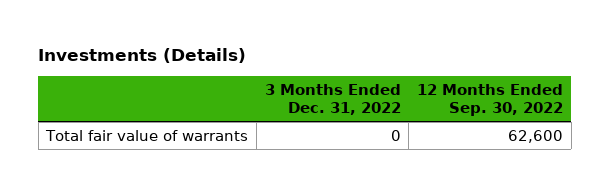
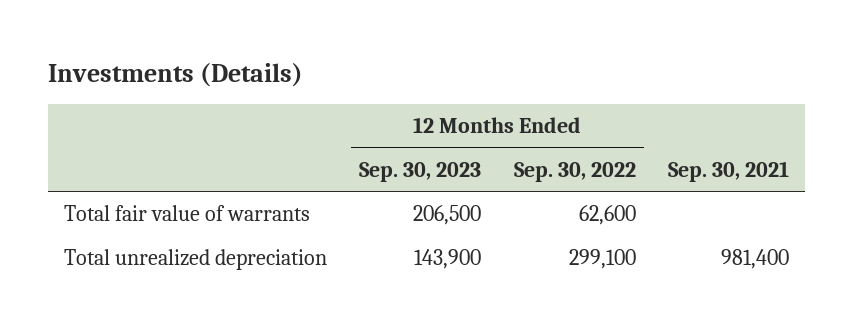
- | 3 Months Ended Dec. 31, 2022 | 12 Months Ended Sep. 30, 2022
+ | 12 Months Ended Sep. 30, 2023 | 12 Months Ended Sep. 30, 2022 | Sep. 30, 2021
+ Total unrealized depreciation | 143,900 | 299,100 | 981,400

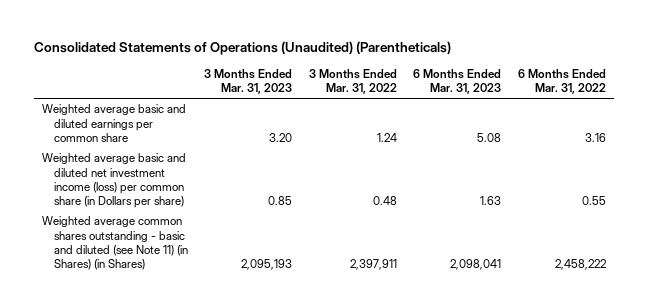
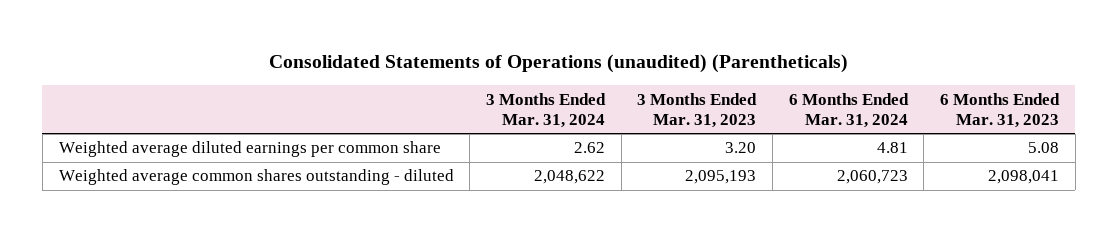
- Consolidated Statements of Operations (Unaudited) (Parentheticals)
+ Consolidated Statements of Operations (unaudited) (Parentheticals)
- | 3 Months Ended Mar. 31, 2023 | 3 Months Ended Mar. 31, 2022 | 6 Months Ended Mar. 31, 2023 | 6 Months Ended Mar. 31, 2022
+ | 3 Months Ended Mar. 31, 2024 | 3 Months Ended Mar. 31, 2023 | 6 Months Ended Mar. 31, 2024 | 6 Months Ended Mar. 31, 2023
- Weighted average basic and diluted earnings per common share | 3.20 | 1.24 | 5.08 | 3.16
- Weighted average basic and diluted net investment income (loss) per common share (in Dollars per share) | 0.85 | 0.48 | 1.63 | 0.55
- Weighted average common shares outstanding - basic and diluted (see Note 11) (in Shares) (in Shares) | 2,095,193 | 2,397,911 | 2,098,041 | 2,458,222
+ Weighted average diluted earnings per common share | 2.62 | 3.20 | 4.81 | 5.08
+ Weighted average common shares outstanding - diluted | 2,048,622 | 2,095,193 | 2,060,723 | 2,098,041

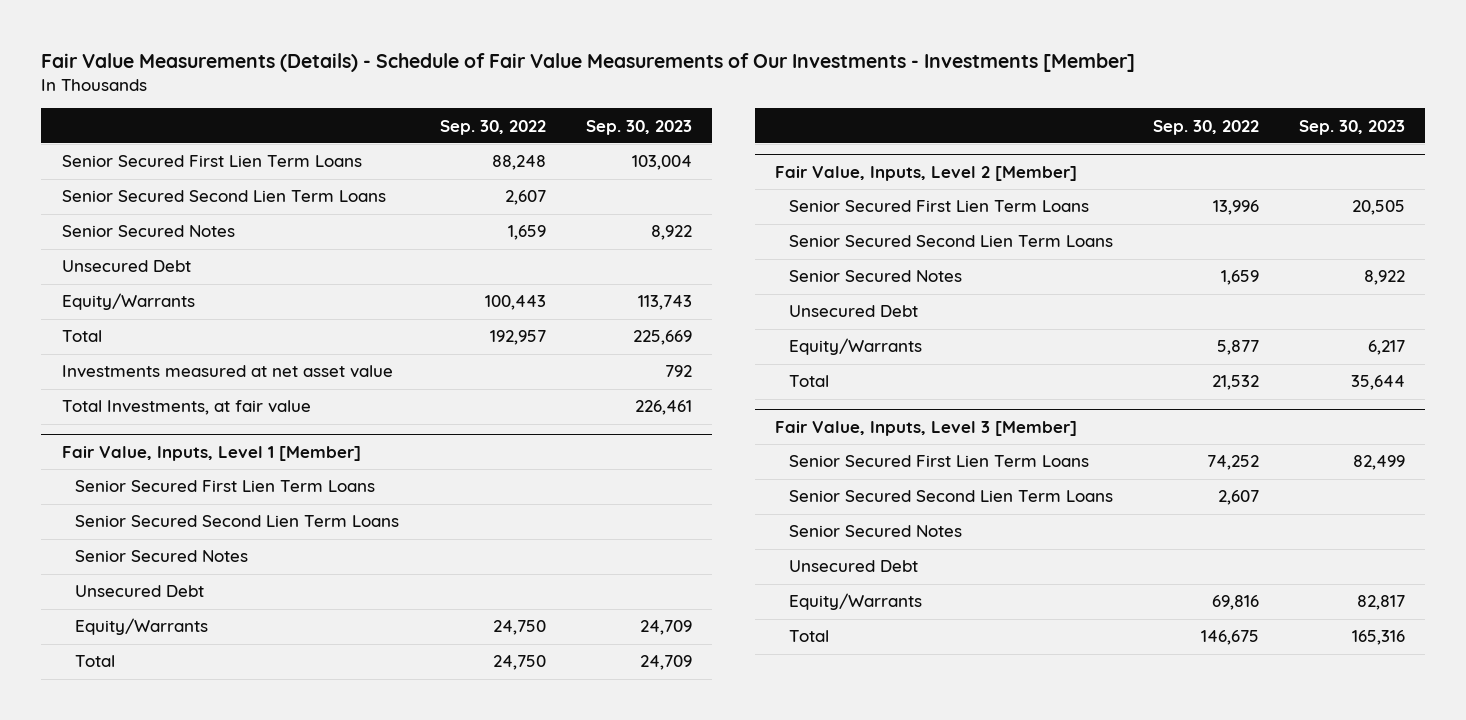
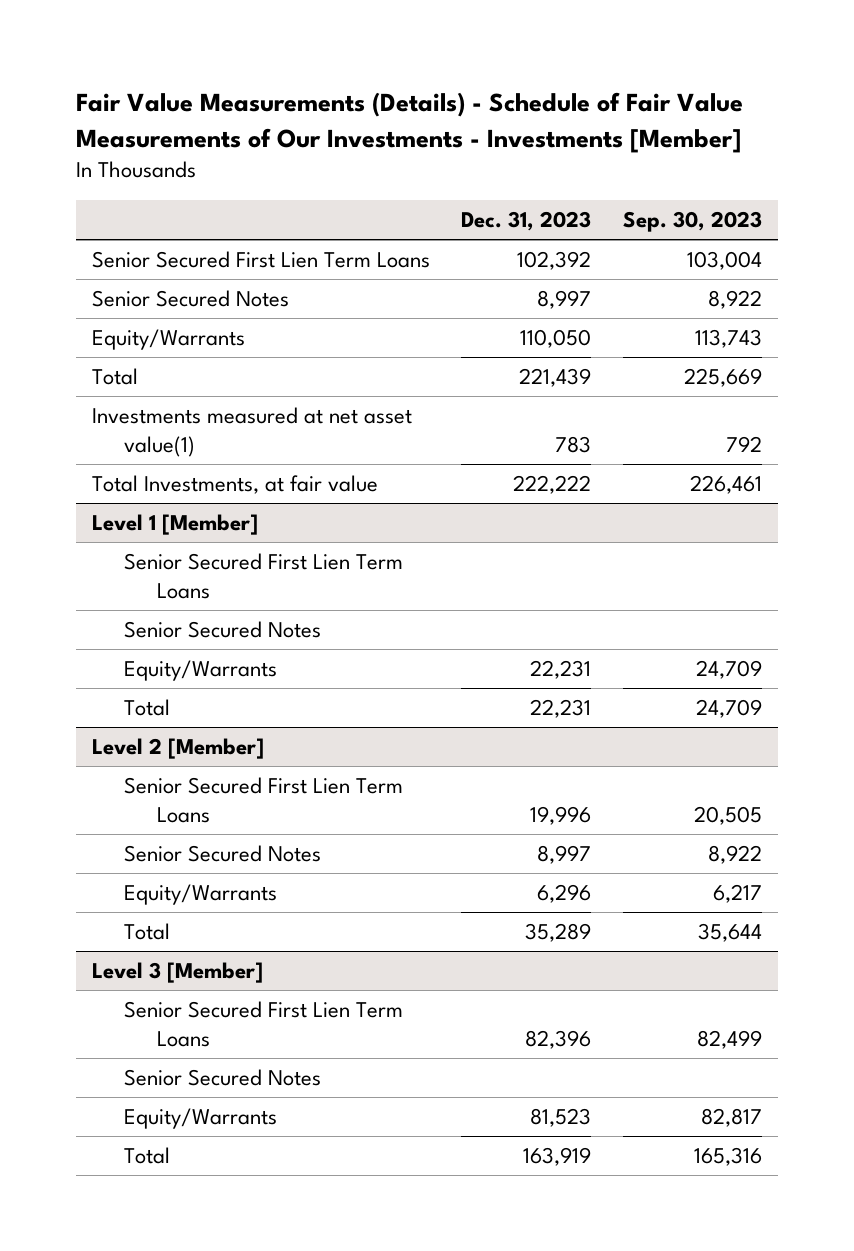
- | Sep. 30, 2022 | Sep. 30, 2023
+ | Dec. 31, 2023 | Sep. 30, 2023
- Senior Secured Second Lien Term Loans | 2,607 |
- Unsecured Debt
- Investments measured at net asset value | | 792
+ Investments measured at net asset value(1) | 783 | 792
- Fair Value, Inputs, Level 1 [Member]
+ Level 1 [Member]
- Senior Secured Second Lien Term Loans
- Unsecured Debt
- Fair Value, Inputs, Level 2 [Member]
+ Level 2 [Member]
- Senior Secured Second Lien Term Loans
- Unsecured Debt
- Fair Value, Inputs, Level 3 [Member]
+ Level 3 [Member]
- Senior Secured Second Lien Term Loans | 2,607 |
- Unsecured Debt

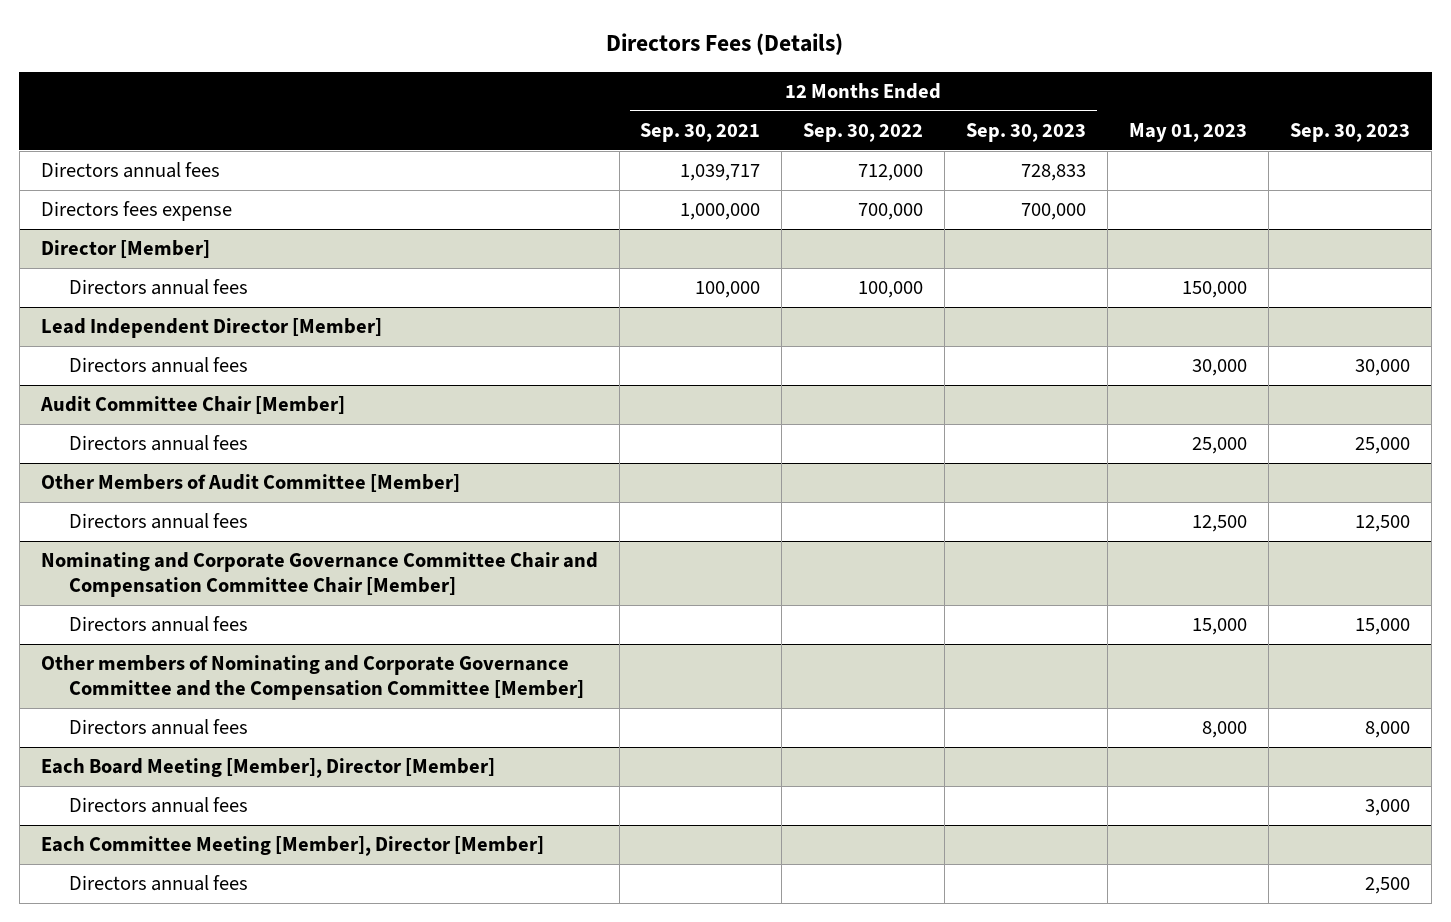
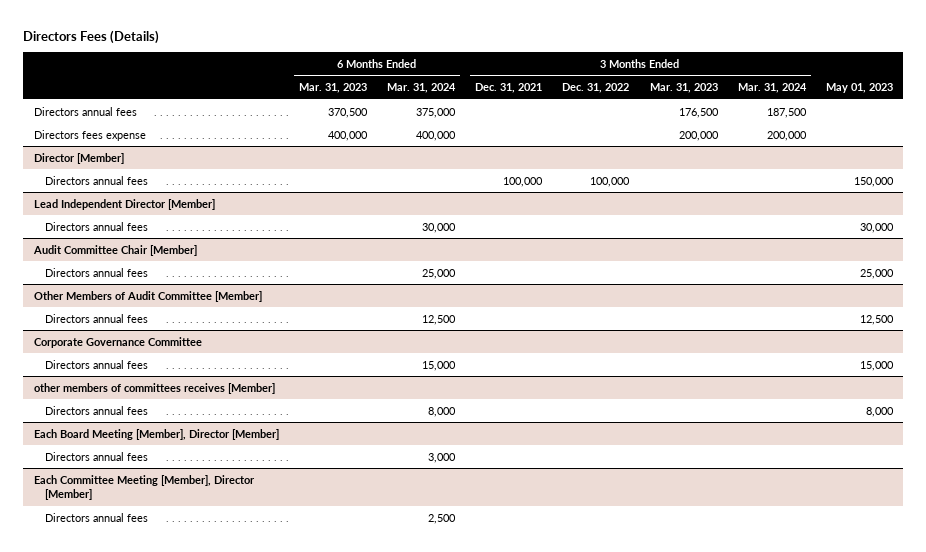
- | 12 Months Ended Sep. 30, 2021 | 12 Months Ended Sep. 30, 2022 | 12 Months Ended Sep. 30, 2023 | May 01, 2023 | Sep. 30, 2023
+ | 6 Months Ended Mar. 31, 2023 | 6 Months Ended Mar. 31, 2024 | 3 Months Ended Dec. 31, 2021 | 3 Months Ended Dec. 31, 2022 | 3 Months Ended Mar. 31, 2023 | 3 Months Ended Mar. 31, 2024 | May 01, 2023
- Nominating and Corporate Governance Committee Chair and Compensation Committee Chair [Member]
+ Corporate Governance Committee
- Other members of Nominating and Corporate Governance Committee and the Compensation Committee [Member]
+ other members of committees receives [Member]

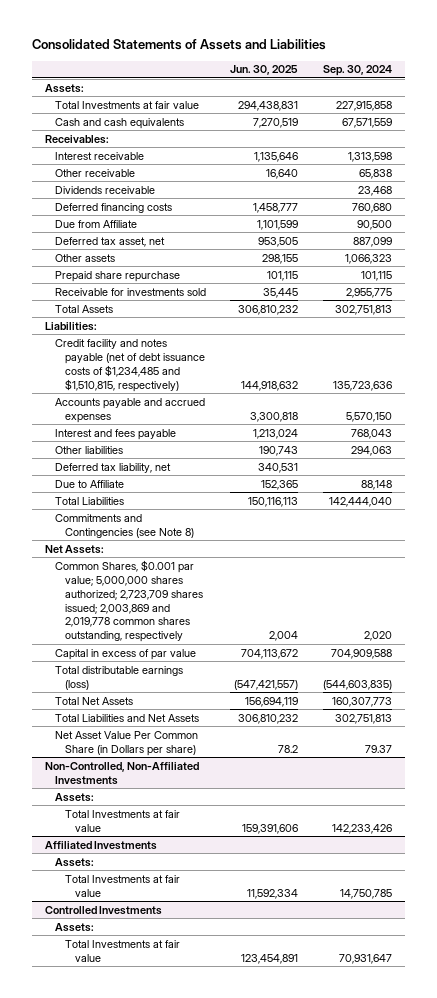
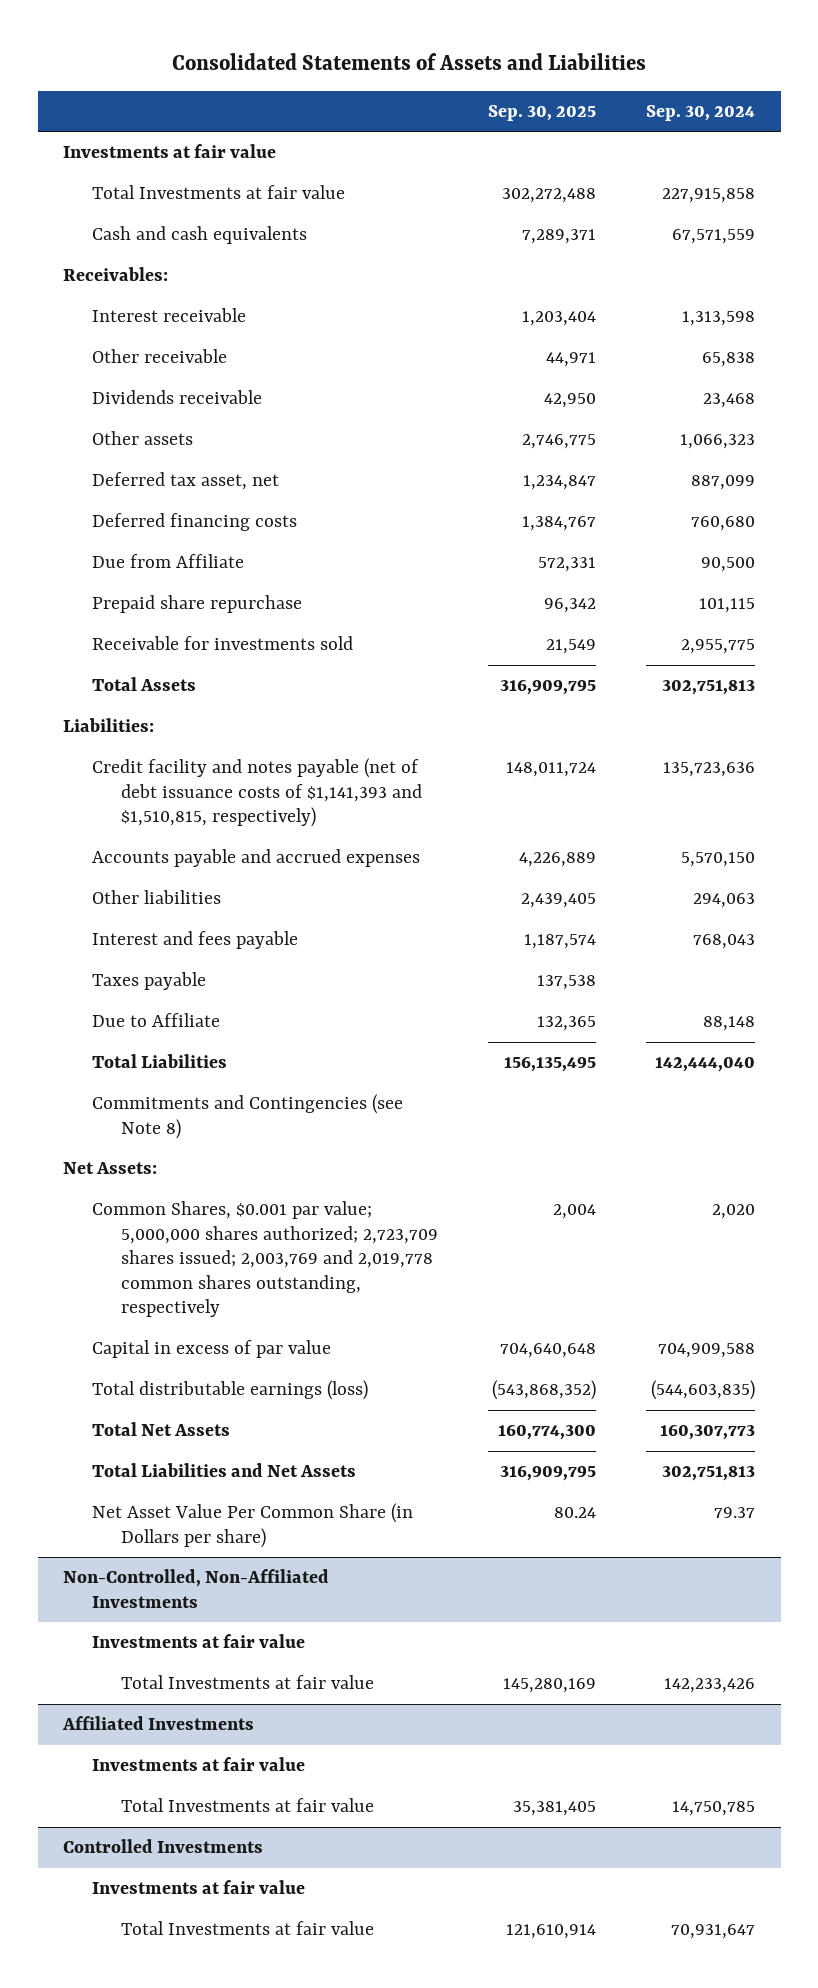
- | Jun. 30, 2025 | Sep. 30, 2024
+ | Sep. 30, 2025 | Sep. 30, 2024
- Assets:
+ Investments at fair value
moved up: Other assets | 2,746,775 | 1,066,323
moved up: Deferred tax asset, net | 1,234,847 | 887,099
- Credit facility and notes payable (net of debt issuance costs of $1,234,485 and $1,510,815, respectively) | 144,918,632 | 135,723,636
+ Credit facility and notes payable (net of debt issuance costs of $1,141,393 and $1,510,815, respectively) | 148,011,724 | 135,723,636
- Deferred tax liability, net | 340,531 |
moved down: Interest and fees payable | 1,187,574 | 768,043
+ Taxes payable | 137,538 |
- Common Shares, $0.001 par value; 5,000,000 shares authorized; 2,723,709 shares issued; 2,003,869 and 2,019,778 common shares outstanding, respectively | 2,004 | 2,020
+ Common Shares, $0.001 par value; 5,000,000 shares authorized; 2,723,709 shares issued; 2,003,769 and 2,019,778 common shares outstanding, respectively | 2,004 | 2,020
@ Non-Controlled, Non-Affiliated Investments
- Assets:
+ Investments at fair value
@ Affiliated Investments
- Assets:
+ Investments at fair value
@ Controlled Investments
- Assets:
+ Investments at fair value

